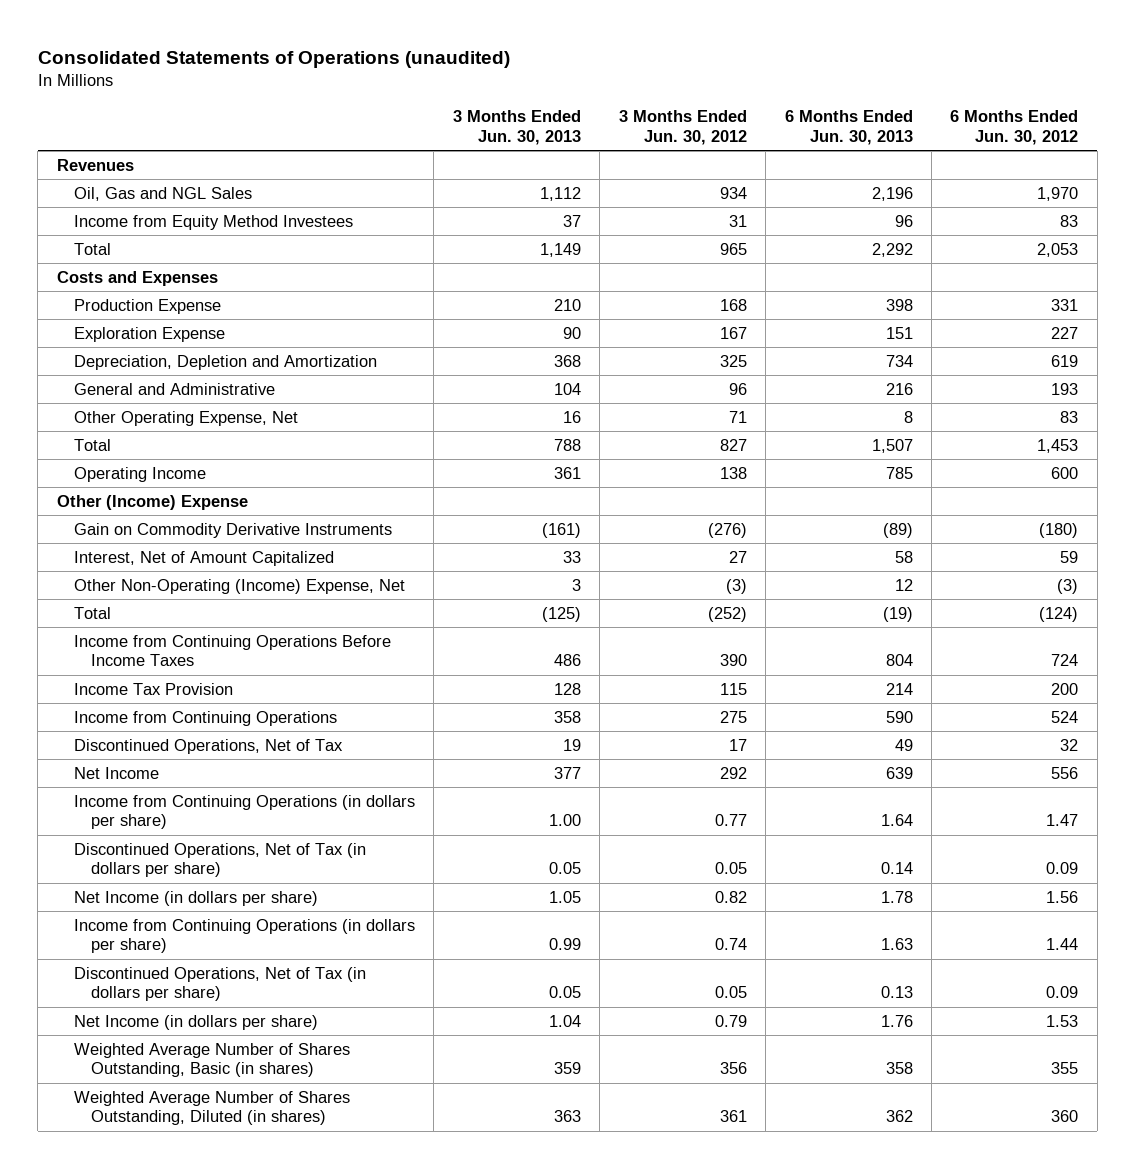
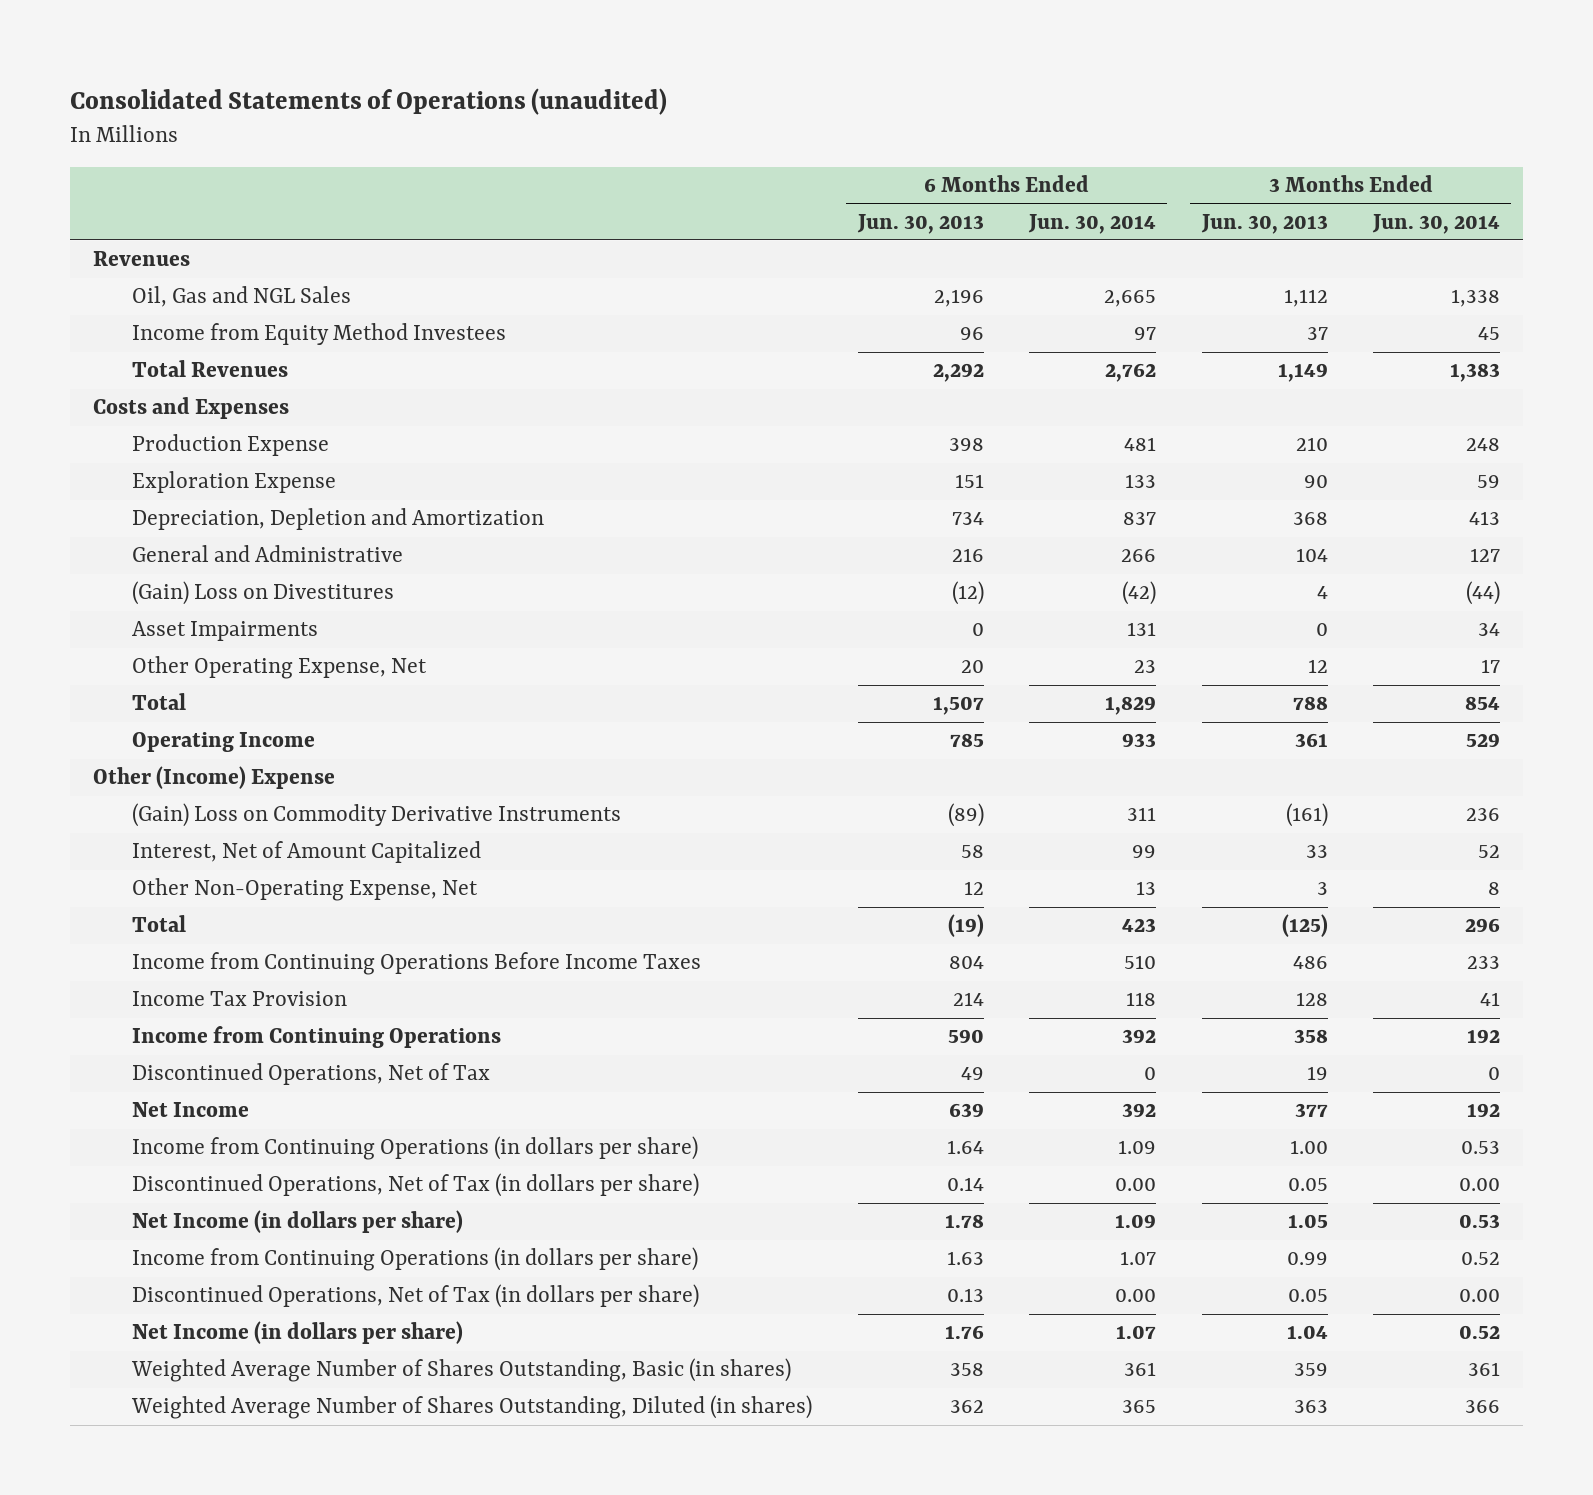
- | 3 Months Ended Jun. 30, 2013 | 3 Months Ended Jun. 30, 2012 | 6 Months Ended Jun. 30, 2013 | 6 Months Ended Jun. 30, 2012
+ | 6 Months Ended Jun. 30, 2013 | 6 Months Ended Jun. 30, 2014 | 3 Months Ended Jun. 30, 2013 | 3 Months Ended Jun. 30, 2014
- Total | 1,149 | 965 | 2,292 | 2,053
+ Total Revenues | 2,292 | 2,762 | 1,149 | 1,383
- Other Operating Expense, Net | 16 | 71 | 8 | 83
+ (Gain) Loss on Divestitures | (12) | (42) | 4 | (44)
+ Asset Impairments | 0 | 131 | 0 | 34
+ Other Operating Expense, Net | 20 | 23 | 12 | 17
- Gain on Commodity Derivative Instruments | (161) | (276) | (89) | (180)
+ (Gain) Loss on Commodity Derivative Instruments | (89) | 311 | (161) | 236
- Other Non-Operating (Income) Expense, Net | 3 | (3) | 12 | (3)
+ Other Non-Operating Expense, Net | 12 | 13 | 3 | 8

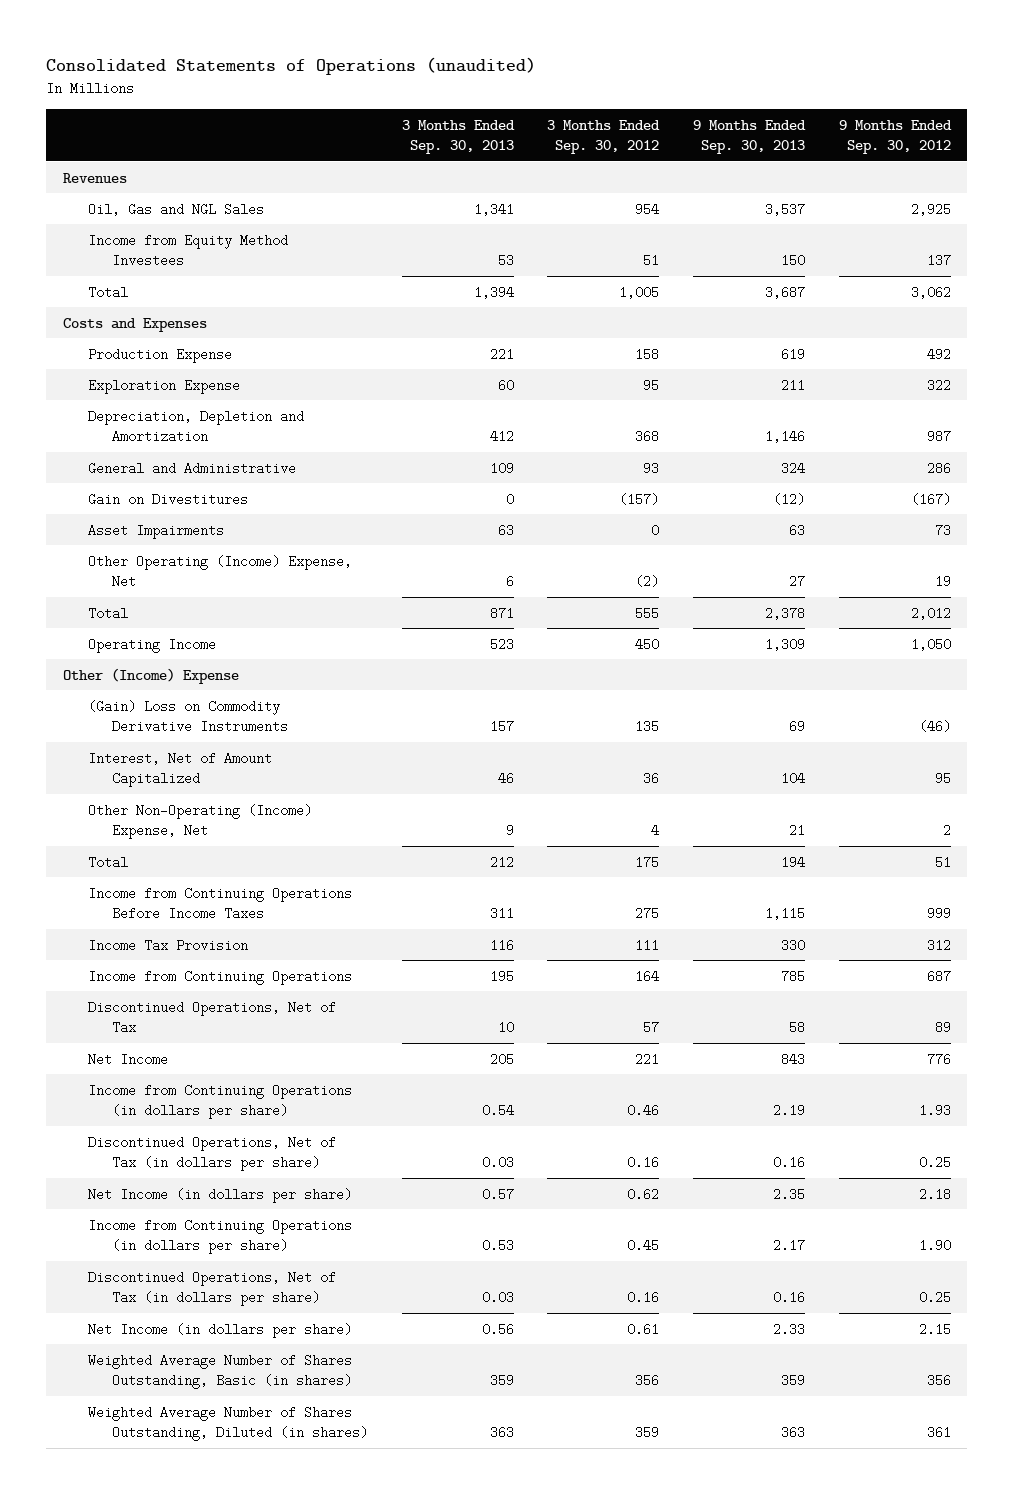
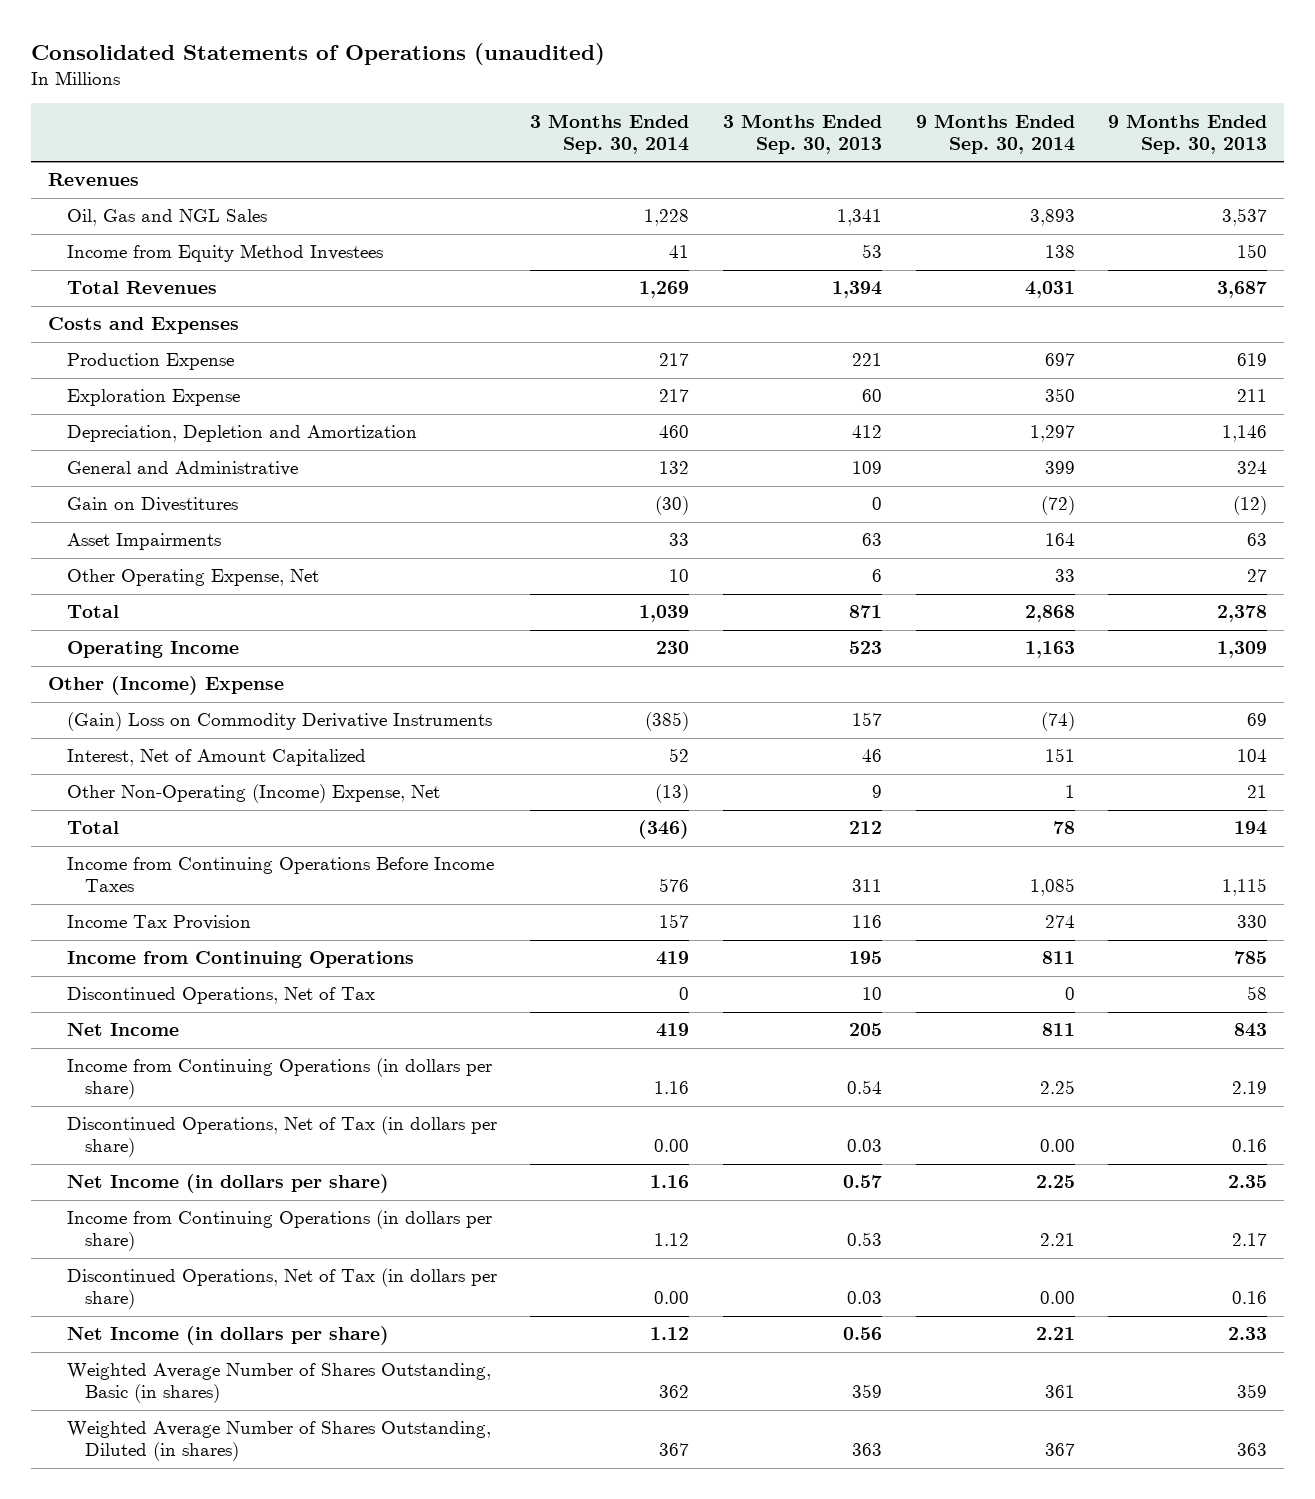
- | 3 Months Ended Sep. 30, 2013 | 3 Months Ended Sep. 30, 2012 | 9 Months Ended Sep. 30, 2013 | 9 Months Ended Sep. 30, 2012
+ | 3 Months Ended Sep. 30, 2014 | 3 Months Ended Sep. 30, 2013 | 9 Months Ended Sep. 30, 2014 | 9 Months Ended Sep. 30, 2013
- Total | 1,394 | 1,005 | 3,687 | 3,062
+ Total Revenues | 1,269 | 1,394 | 4,031 | 3,687
- Other Operating (Income) Expense, Net | 6 | (2) | 27 | 19
+ Other Operating Expense, Net | 10 | 6 | 33 | 27

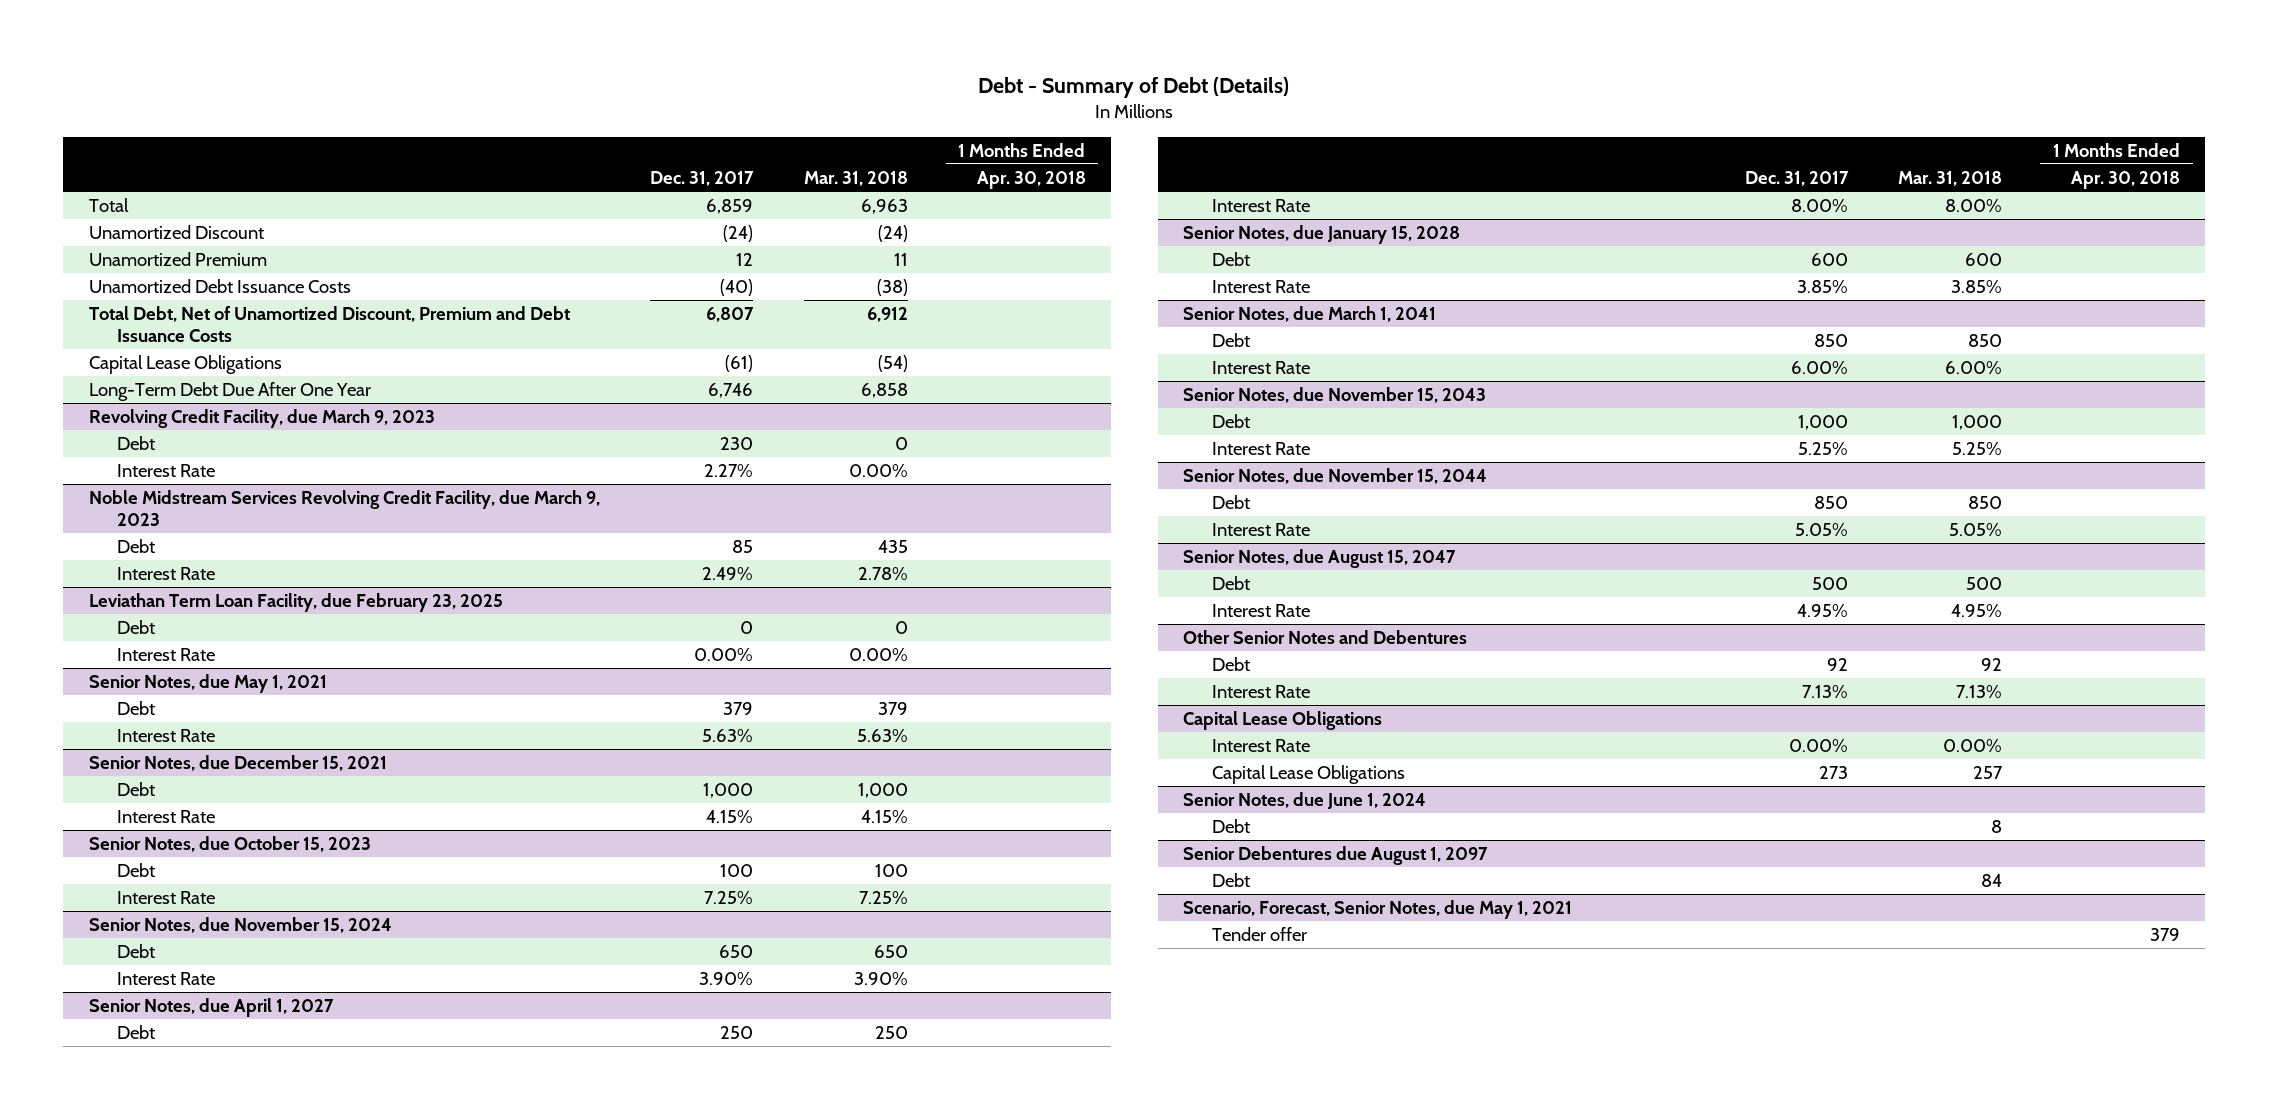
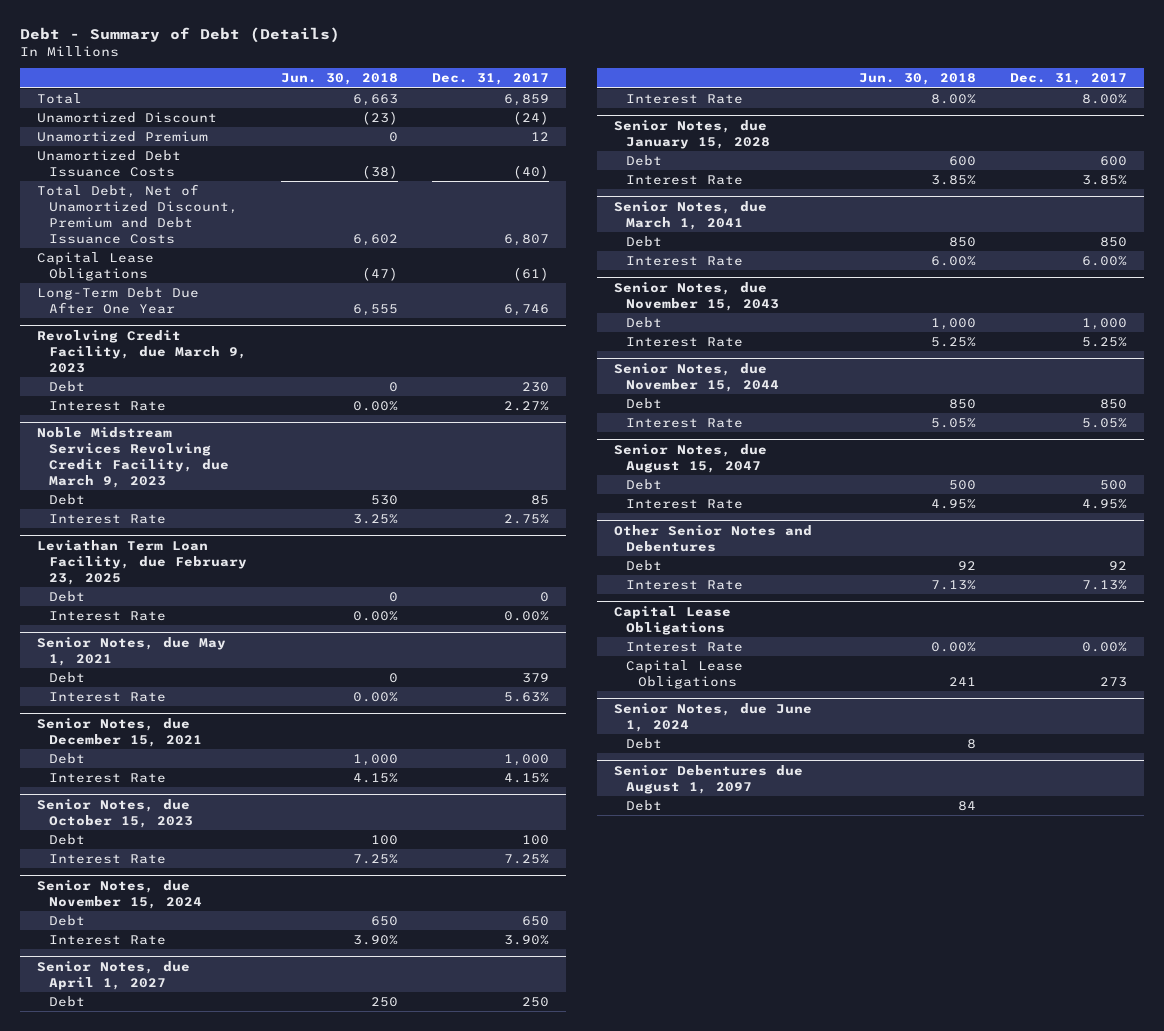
- | Dec. 31, 2017 | Mar. 31, 2018 | 1 Months Ended Apr. 30, 2018
+ | Jun. 30, 2018 | Dec. 31, 2017
@ Noble Midstream Services Revolving Credit Facility, due March 9, 2023
- Interest Rate | 2.49% | 2.78% |
+ Interest Rate | 3.25% | 2.75%
- Scenario, Forecast, Senior Notes, due May 1, 2021
- Tender offer | | | 379

